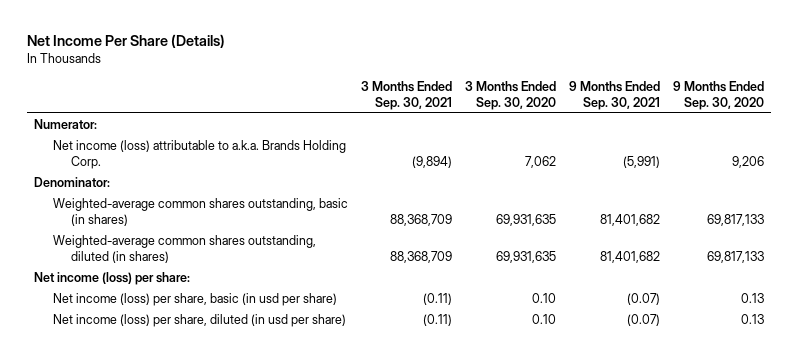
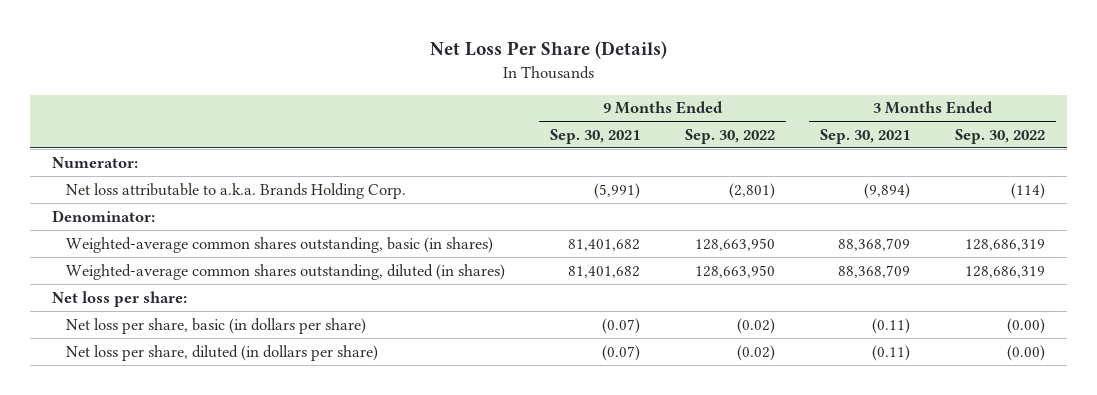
- Net Income Per Share (Details)
+ Net Loss Per Share (Details)
- | 3 Months Ended Sep. 30, 2021 | 3 Months Ended Sep. 30, 2020 | 9 Months Ended Sep. 30, 2021 | 9 Months Ended Sep. 30, 2020
+ | 9 Months Ended Sep. 30, 2021 | 9 Months Ended Sep. 30, 2022 | 3 Months Ended Sep. 30, 2021 | 3 Months Ended Sep. 30, 2022
- Net income (loss) attributable to a.k.a. Brands Holding Corp. | (9,894) | 7,062 | (5,991) | 9,206
+ Net loss attributable to a.k.a. Brands Holding Corp. | (5,991) | (2,801) | (9,894) | (114)
- Net income (loss) per share:
- Net income (loss) per share, basic (in usd per share) | (0.11) | 0.10 | (0.07) | 0.13
- Net income (loss) per share, diluted (in usd per share) | (0.11) | 0.10 | (0.07) | 0.13
+ Net loss per share:
+ Net loss per share, basic (in dollars per share) | (0.07) | (0.02) | (0.11) | (0.00)
+ Net loss per share, diluted (in dollars per share) | (0.07) | (0.02) | (0.11) | (0.00)

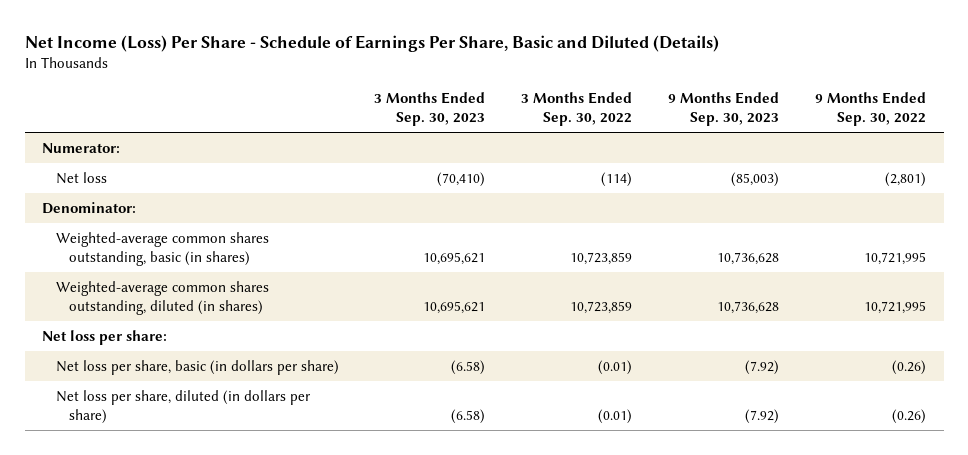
- Net Loss Per Share (Details)
+ Net Income (Loss) Per Share - Schedule of Earnings Per Share, Basic and Diluted (Details)
- | 9 Months Ended Sep. 30, 2021 | 9 Months Ended Sep. 30, 2022 | 3 Months Ended Sep. 30, 2021 | 3 Months Ended Sep. 30, 2022
+ | 3 Months Ended Sep. 30, 2023 | 3 Months Ended Sep. 30, 2022 | 9 Months Ended Sep. 30, 2023 | 9 Months Ended Sep. 30, 2022
- Net loss attributable to a.k.a. Brands Holding Corp. | (5,991) | (2,801) | (9,894) | (114)
+ Net loss | (70,410) | (114) | (85,003) | (2,801)
- Weighted-average common shares outstanding, basic (in shares) | 81,401,682 | 128,663,950 | 88,368,709 | 128,686,319
- Weighted-average common shares outstanding, diluted (in shares) | 81,401,682 | 128,663,950 | 88,368,709 | 128,686,319
+ Weighted-average common shares outstanding, basic (in shares) | 10,695,621 | 10,723,859 | 10,736,628 | 10,721,995
+ Weighted-average common shares outstanding, diluted (in shares) | 10,695,621 | 10,723,859 | 10,736,628 | 10,721,995
- Net loss per share, basic (in dollars per share) | (0.07) | (0.02) | (0.11) | (0.00)
- Net loss per share, diluted (in dollars per share) | (0.07) | (0.02) | (0.11) | (0.00)
+ Net loss per share, basic (in dollars per share) | (6.58) | (0.01) | (7.92) | (0.26)
+ Net loss per share, diluted (in dollars per share) | (6.58) | (0.01) | (7.92) | (0.26)

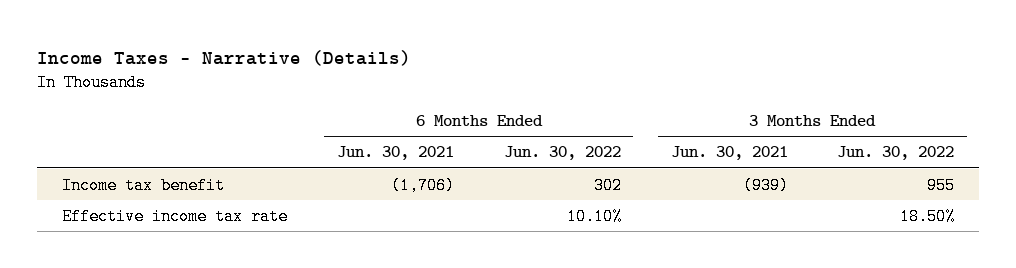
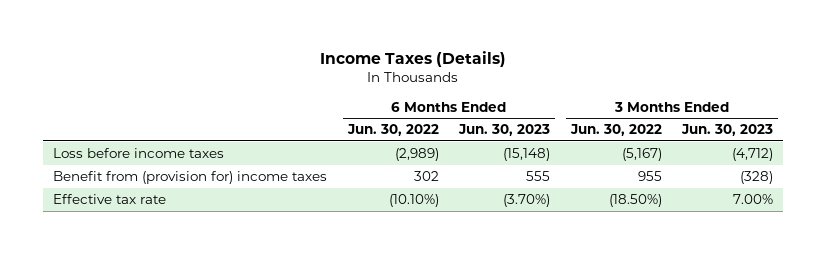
- Income Taxes - Narrative (Details)
+ Income Taxes (Details)
- | 6 Months Ended Jun. 30, 2021 | 6 Months Ended Jun. 30, 2022 | 3 Months Ended Jun. 30, 2021 | 3 Months Ended Jun. 30, 2022
+ | 6 Months Ended Jun. 30, 2022 | 6 Months Ended Jun. 30, 2023 | 3 Months Ended Jun. 30, 2022 | 3 Months Ended Jun. 30, 2023
- Income tax benefit | (1,706) | 302 | (939) | 955
- Effective income tax rate | | 10.10% | | 18.50%
+ Loss before income taxes | (2,989) | (15,148) | (5,167) | (4,712)
+ Benefit from (provision for) income taxes | 302 | 555 | 955 | (328)
+ Effective tax rate | (10.10%) | (3.70%) | (18.50%) | 7.00%

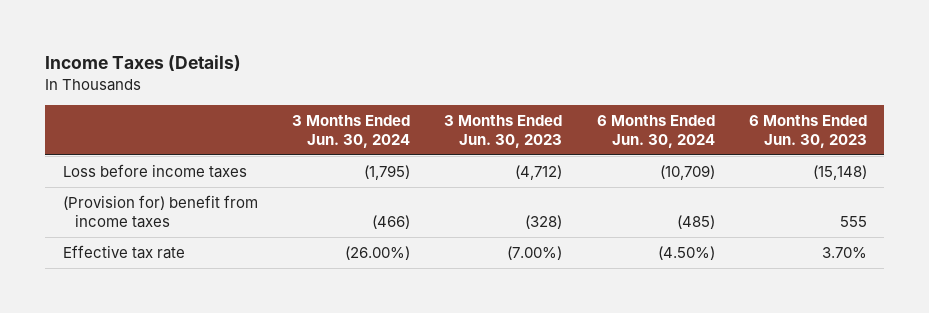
- | 6 Months Ended Jun. 30, 2022 | 6 Months Ended Jun. 30, 2023 | 3 Months Ended Jun. 30, 2022 | 3 Months Ended Jun. 30, 2023
+ | 3 Months Ended Jun. 30, 2024 | 3 Months Ended Jun. 30, 2023 | 6 Months Ended Jun. 30, 2024 | 6 Months Ended Jun. 30, 2023
- Benefit from (provision for) income taxes | 302 | 555 | 955 | (328)
- Effective tax rate | (10.10%) | (3.70%) | (18.50%) | 7.00%
+ (Provision for) benefit from income taxes | (466) | (328) | (485) | 555
+ Effective tax rate | (26.00%) | (7.00%) | (4.50%) | 3.70%

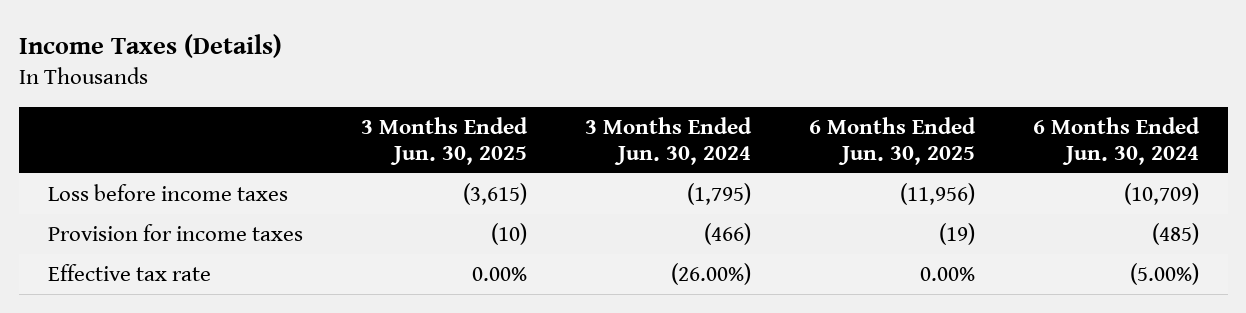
- | 3 Months Ended Jun. 30, 2024 | 3 Months Ended Jun. 30, 2023 | 6 Months Ended Jun. 30, 2024 | 6 Months Ended Jun. 30, 2023
+ | 3 Months Ended Jun. 30, 2025 | 3 Months Ended Jun. 30, 2024 | 6 Months Ended Jun. 30, 2025 | 6 Months Ended Jun. 30, 2024
- (Provision for) benefit from income taxes | (466) | (328) | (485) | 555
- Effective tax rate | (26.00%) | (7.00%) | (4.50%) | 3.70%
+ Provision for income taxes | (10) | (466) | (19) | (485)
+ Effective tax rate | 0.00% | (26.00%) | 0.00% | (5.00%)

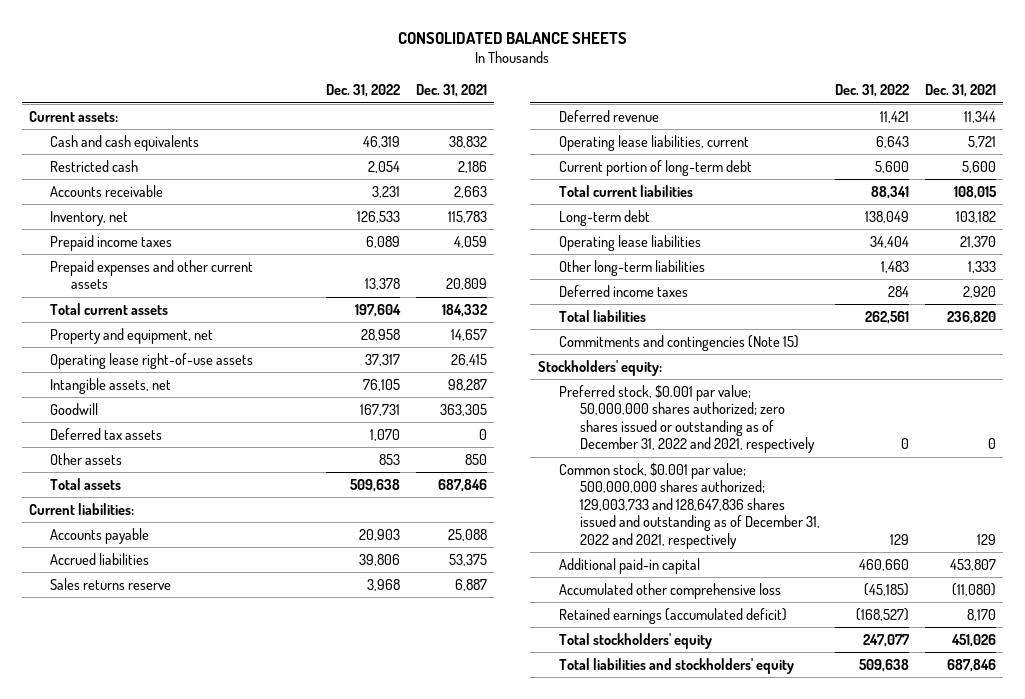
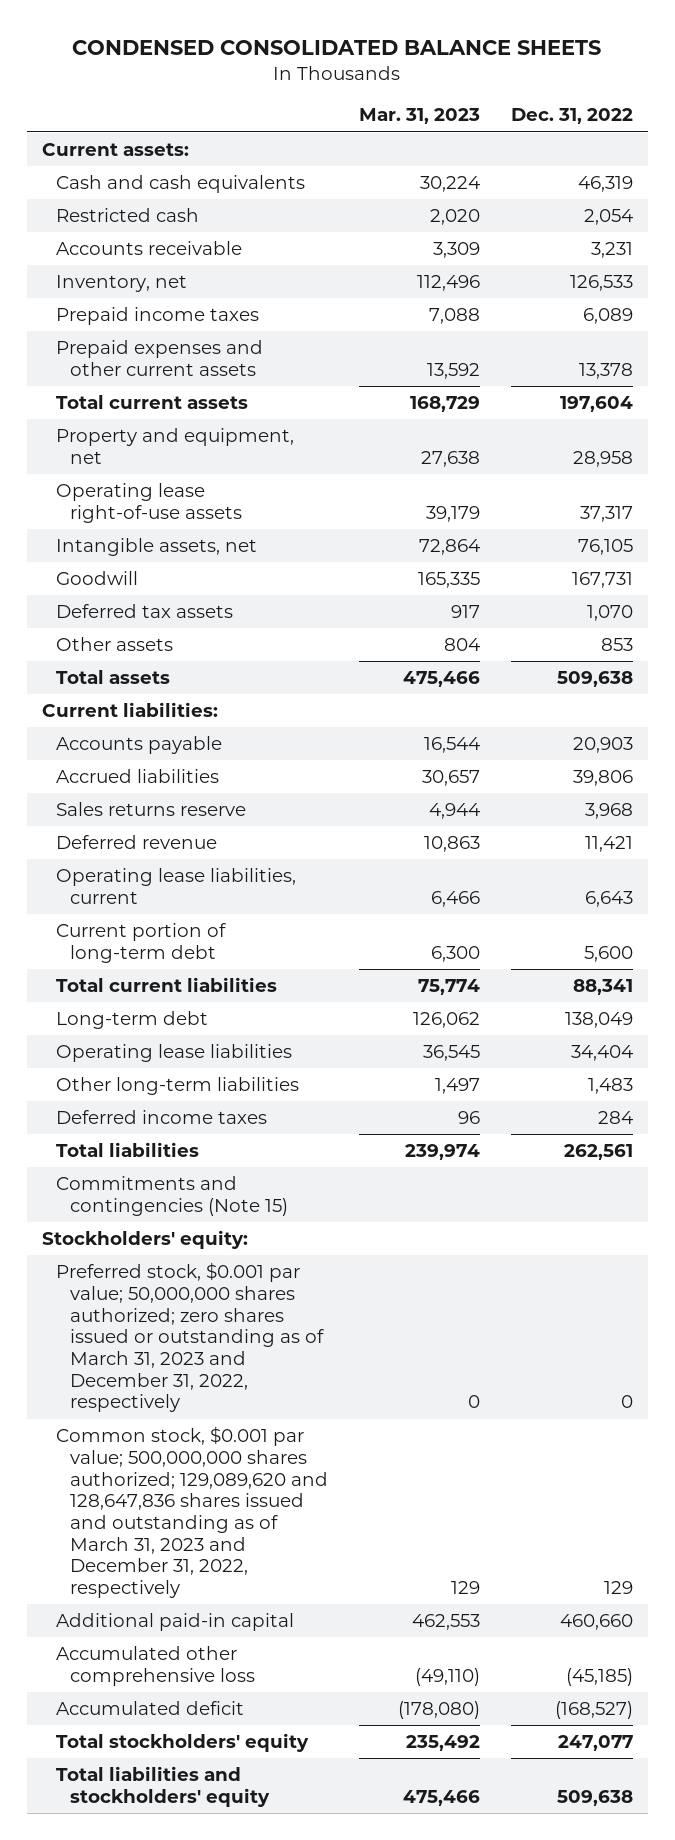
- CONSOLIDATED BALANCE SHEETS
+ CONDENSED CONSOLIDATED BALANCE SHEETS
- | Dec. 31, 2022 | Dec. 31, 2021
+ | Mar. 31, 2023 | Dec. 31, 2022
- Preferred stock, $0.001 par value; 50,000,000 shares authorized; zero shares issued or outstanding as of December 31, 2022 and 2021, respectively | 0 | 0
- Common stock, $0.001 par value; 500,000,000 shares authorized; 129,003,733 and 128,647,836 shares issued and outstanding as of December 31, 2022 and 2021, respectively | 129 | 129
+ Preferred stock, $0.001 par value; 50,000,000 shares authorized; zero shares issued or outstanding as of March 31, 2023 and December 31, 2022, respectively | 0 | 0
+ Common stock, $0.001 par value; 500,000,000 shares authorized; 129,089,620 and 128,647,836 shares issued and outstanding as of March 31, 2023 and December 31, 2022, respectively | 129 | 129
- Retained earnings (accumulated deficit) | (168,527) | 8,170
+ Accumulated deficit | (178,080) | (168,527)

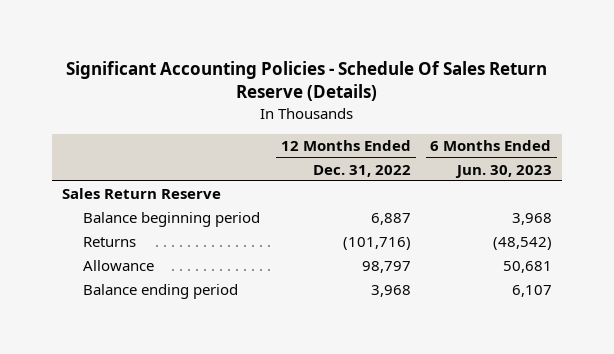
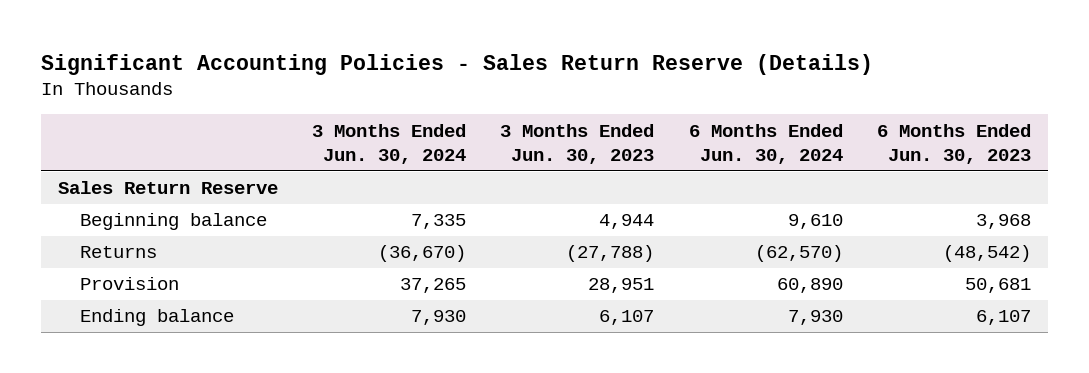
- Significant Accounting Policies - Schedule Of Sales Return Reserve (Details)
+ Significant Accounting Policies - Sales Return Reserve (Details)
- | 12 Months Ended Dec. 31, 2022 | 6 Months Ended Jun. 30, 2023
+ | 3 Months Ended Jun. 30, 2024 | 3 Months Ended Jun. 30, 2023 | 6 Months Ended Jun. 30, 2024 | 6 Months Ended Jun. 30, 2023
- Balance beginning period | 6,887 | 3,968
+ Beginning balance | 7,335 | 4,944 | 9,610 | 3,968
- Allowance | 98,797 | 50,681
- Balance ending period | 3,968 | 6,107
+ Provision | 37,265 | 28,951 | 60,890 | 50,681
+ Ending balance | 7,930 | 6,107 | 7,930 | 6,107

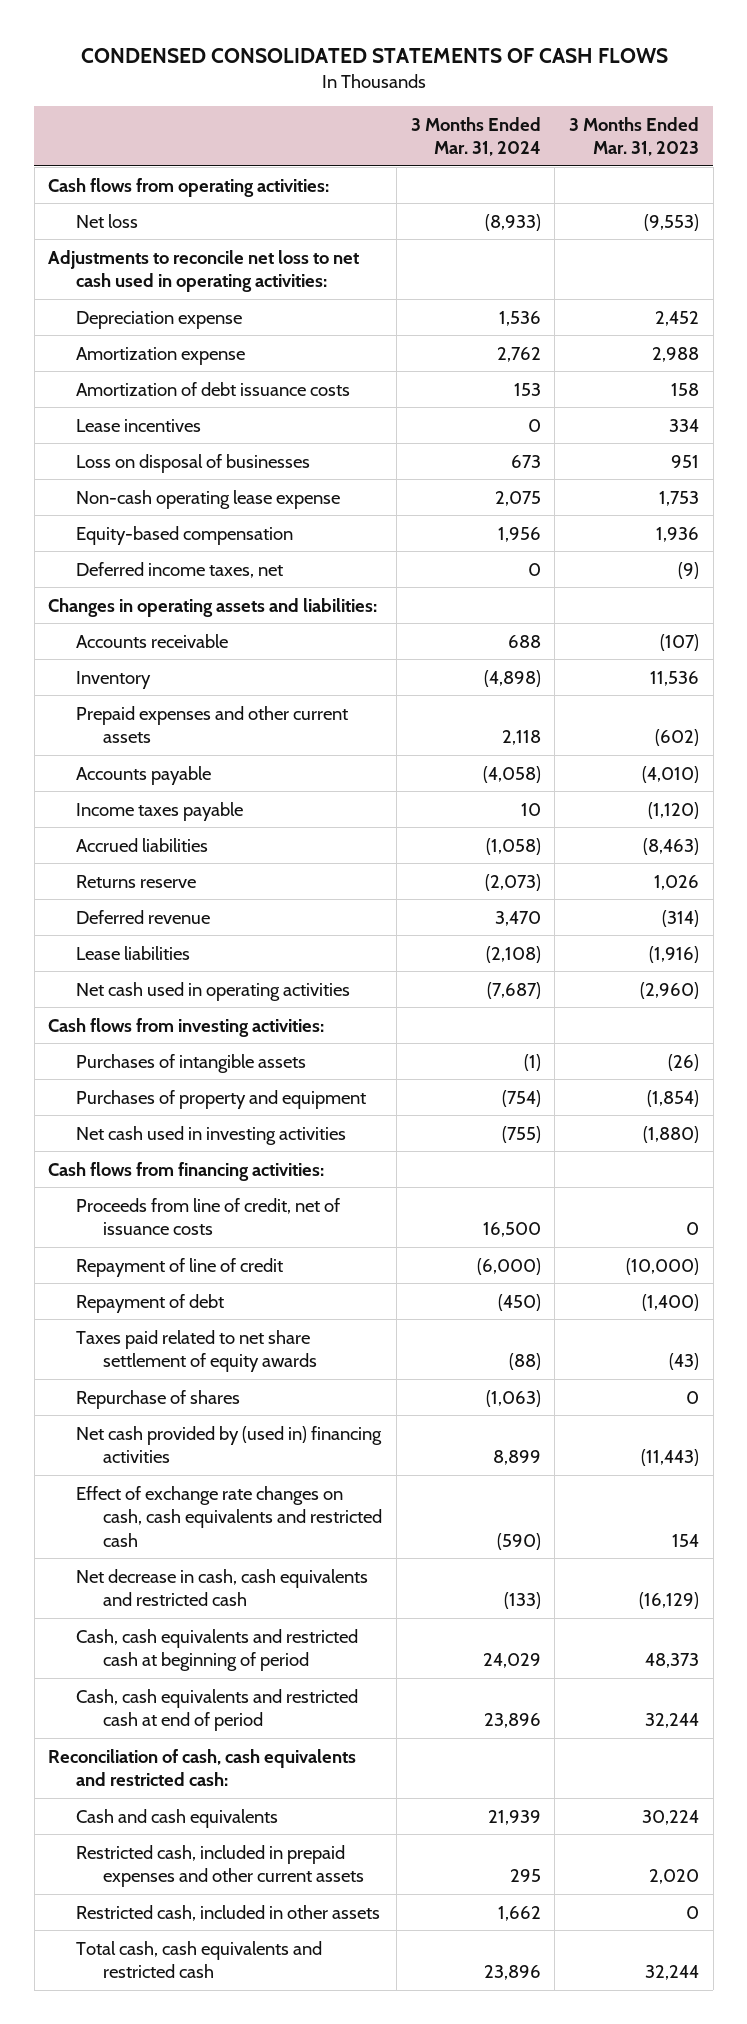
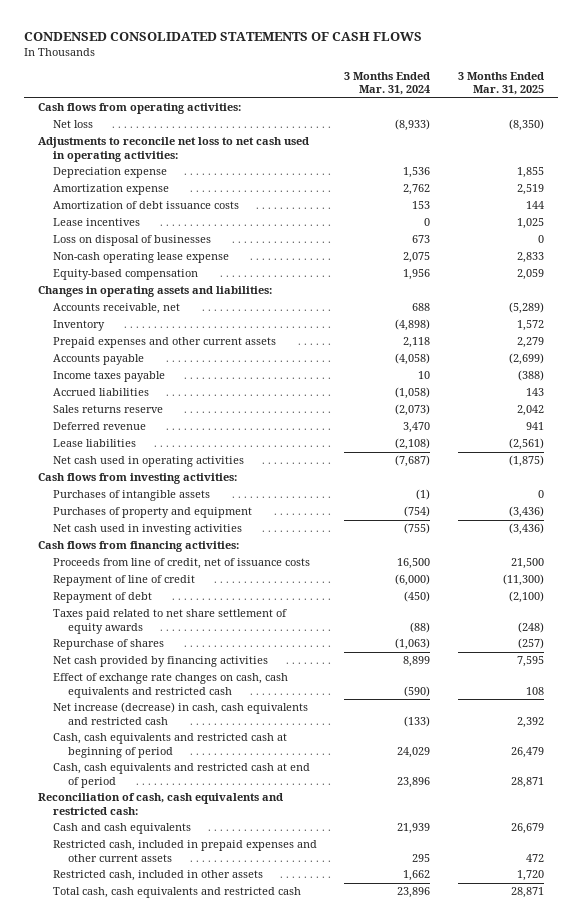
- | 3 Months Ended Mar. 31, 2024 | 3 Months Ended Mar. 31, 2023
+ | 3 Months Ended Mar. 31, 2024 | 3 Months Ended Mar. 31, 2025
- Deferred income taxes, net | 0 | (9)
- Accounts receivable | 688 | (107)
+ Accounts receivable, net | 688 | (5,289)
- Returns reserve | (2,073) | 1,026
+ Sales returns reserve | (2,073) | 2,042
- Net cash provided by (used in) financing activities | 8,899 | (11,443)
+ Net cash provided by financing activities | 8,899 | 7,595
- Net decrease in cash, cash equivalents and restricted cash | (133) | (16,129)
+ Net increase (decrease) in cash, cash equivalents and restricted cash | (133) | 2,392

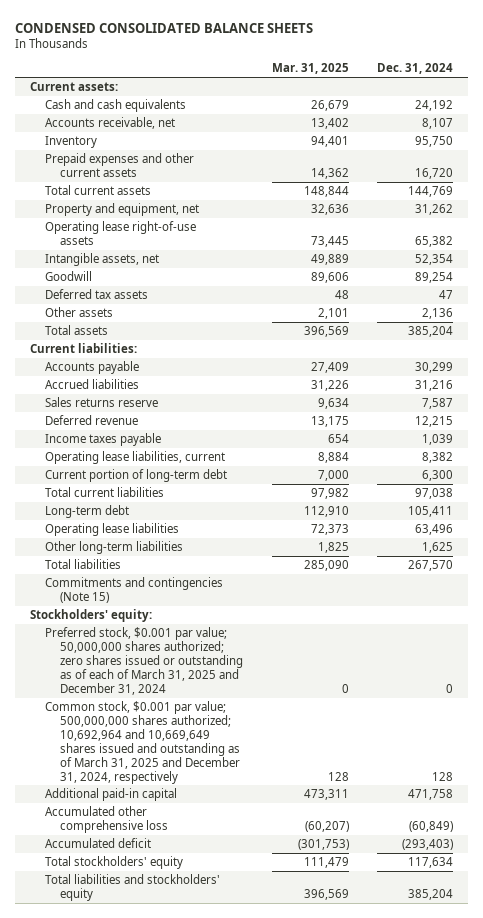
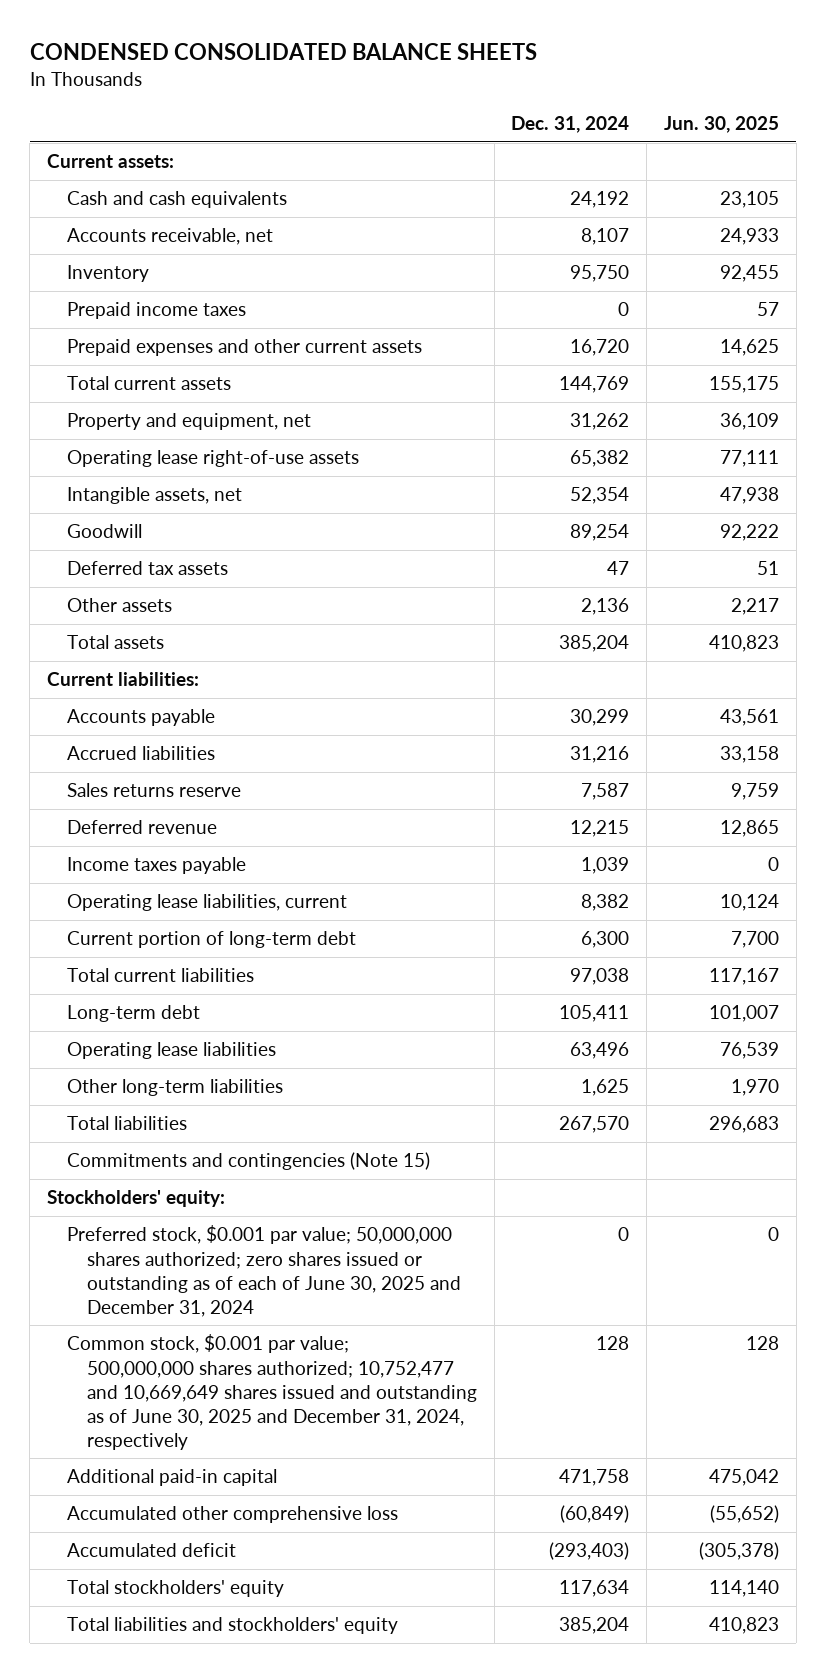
- | Mar. 31, 2025 | Dec. 31, 2024
+ | Dec. 31, 2024 | Jun. 30, 2025
+ Prepaid income taxes | 0 | 57
- Preferred stock, $0.001 par value; 50,000,000 shares authorized; zero shares issued or outstanding as of each of March 31, 2025 and December 31, 2024 | 0 | 0
- Common stock, $0.001 par value; 500,000,000 shares authorized; 10,692,964 and 10,669,649 shares issued and outstanding as of March 31, 2025 and December 31, 2024, respectively | 128 | 128
+ Preferred stock, $0.001 par value; 50,000,000 shares authorized; zero shares issued or outstanding as of each of June 30, 2025 and December 31, 2024 | 0 | 0
+ Common stock, $0.001 par value; 500,000,000 shares authorized; 10,752,477 and 10,669,649 shares issued and outstanding as of June 30, 2025 and December 31, 2024, respectively | 128 | 128

